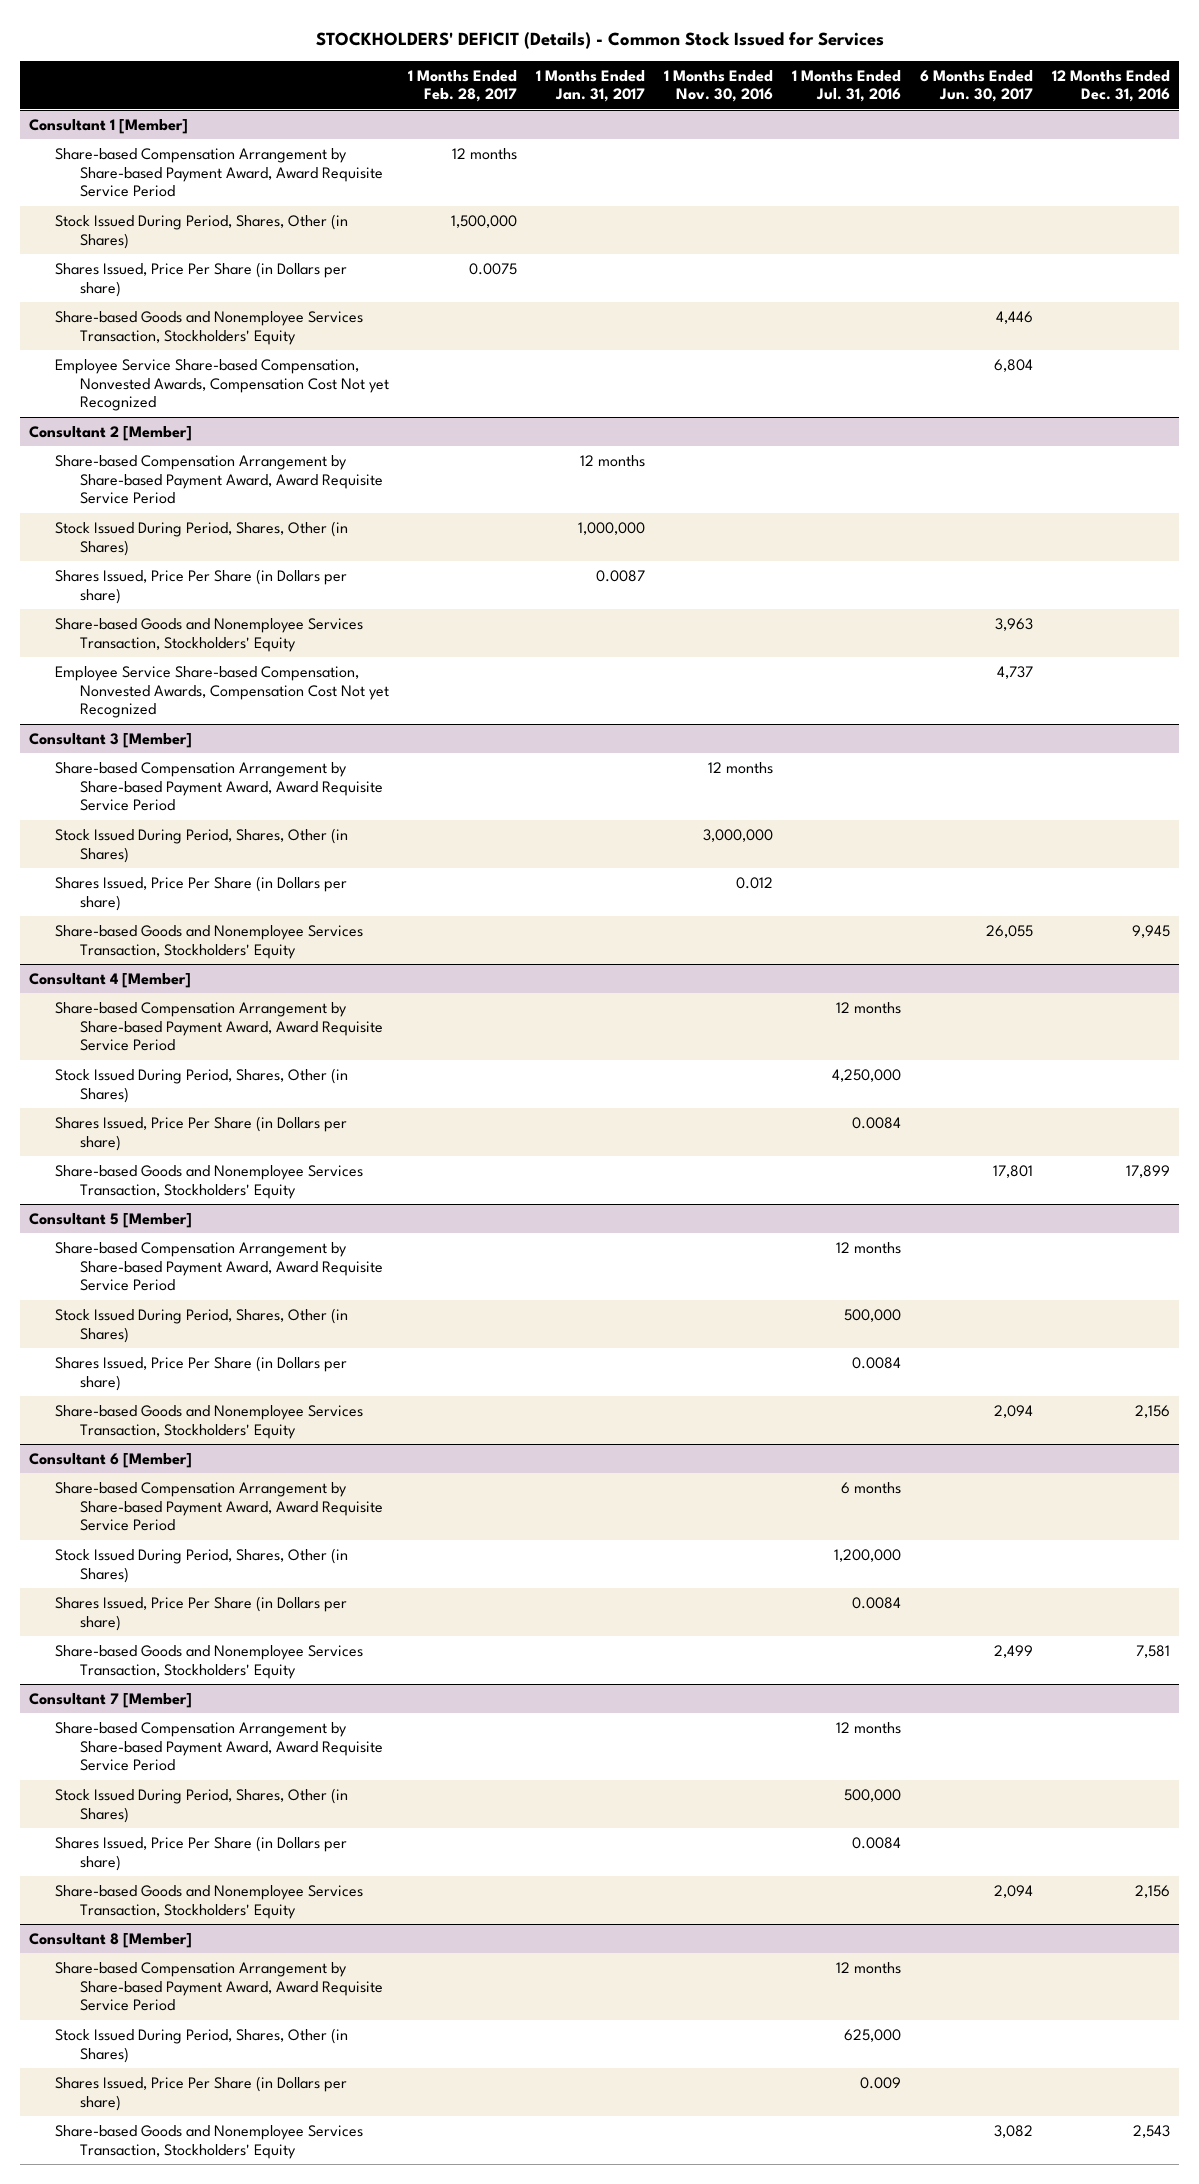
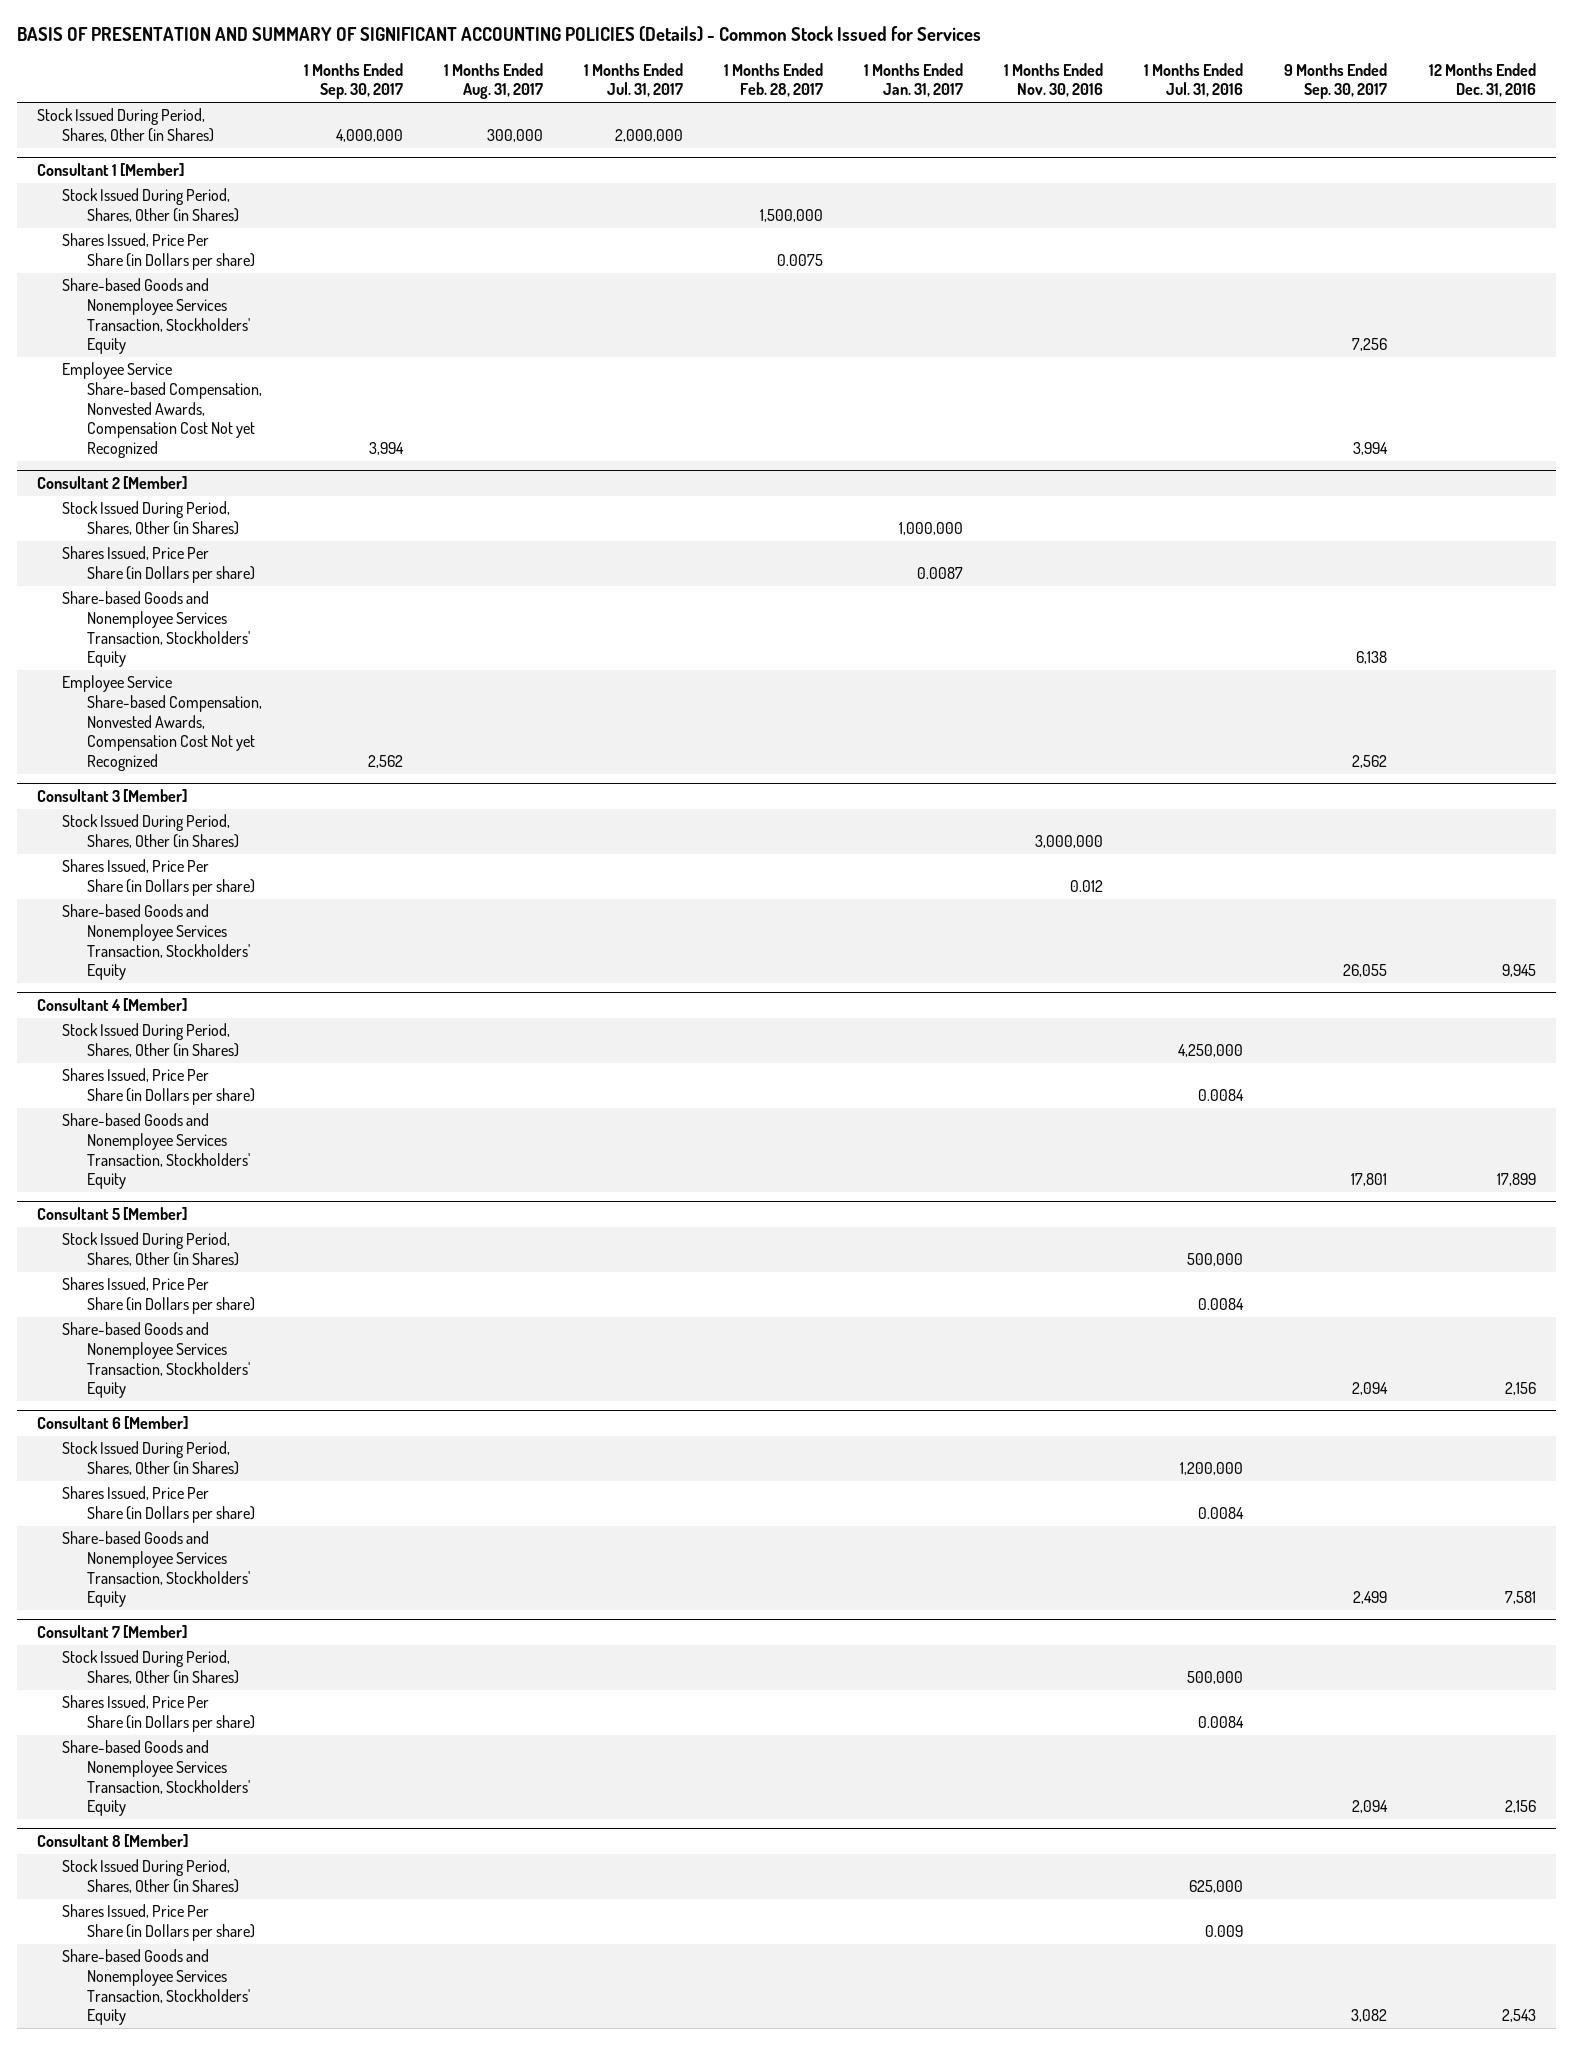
- STOCKHOLDERS' DEFICIT (Details) - Common Stock Issued for Services
+ BASIS OF PRESENTATION AND SUMMARY OF SIGNIFICANT ACCOUNTING POLICIES (Details) - Common Stock Issued for Services
- | 1 Months Ended Feb. 28, 2017 | 1 Months Ended Jan. 31, 2017 | 1 Months Ended Nov. 30, 2016 | 1 Months Ended Jul. 31, 2016 | 6 Months Ended Jun. 30, 2017 | 12 Months Ended Dec. 31, 2016
+ | 1 Months Ended Sep. 30, 2017 | 1 Months Ended Aug. 31, 2017 | 1 Months Ended Jul. 31, 2017 | 1 Months Ended Feb. 28, 2017 | 1 Months Ended Jan. 31, 2017 | 1 Months Ended Nov. 30, 2016 | 1 Months Ended Jul. 31, 2016 | 9 Months Ended Sep. 30, 2017 | 12 Months Ended Dec. 31, 2016
+ Stock Issued During Period, Shares, Other (in Shares) | 4,000,000 | 300,000 | 2,000,000 | | | | | |
@ Consultant 1 [Member]
- Share-based Compensation Arrangement by Share-based Payment Award, Award Requisite Service Period | 12 months | | | | |
@ Consultant 2 [Member]
- Share-based Compensation Arrangement by Share-based Payment Award, Award Requisite Service Period | | 12 months | | | |
@ Consultant 3 [Member]
- Share-based Compensation Arrangement by Share-based Payment Award, Award Requisite Service Period | | | 12 months | | |
@ Consultant 4 [Member]
- Share-based Compensation Arrangement by Share-based Payment Award, Award Requisite Service Period | | | | 12 months | |
@ Consultant 5 [Member]
- Share-based Compensation Arrangement by Share-based Payment Award, Award Requisite Service Period | | | | 12 months | |
@ Consultant 6 [Member]
- Share-based Compensation Arrangement by Share-based Payment Award, Award Requisite Service Period | | | | 6 months | |
@ Consultant 7 [Member]
- Share-based Compensation Arrangement by Share-based Payment Award, Award Requisite Service Period | | | | 12 months | |
@ Consultant 8 [Member]
- Share-based Compensation Arrangement by Share-based Payment Award, Award Requisite Service Period | | | | 12 months | |

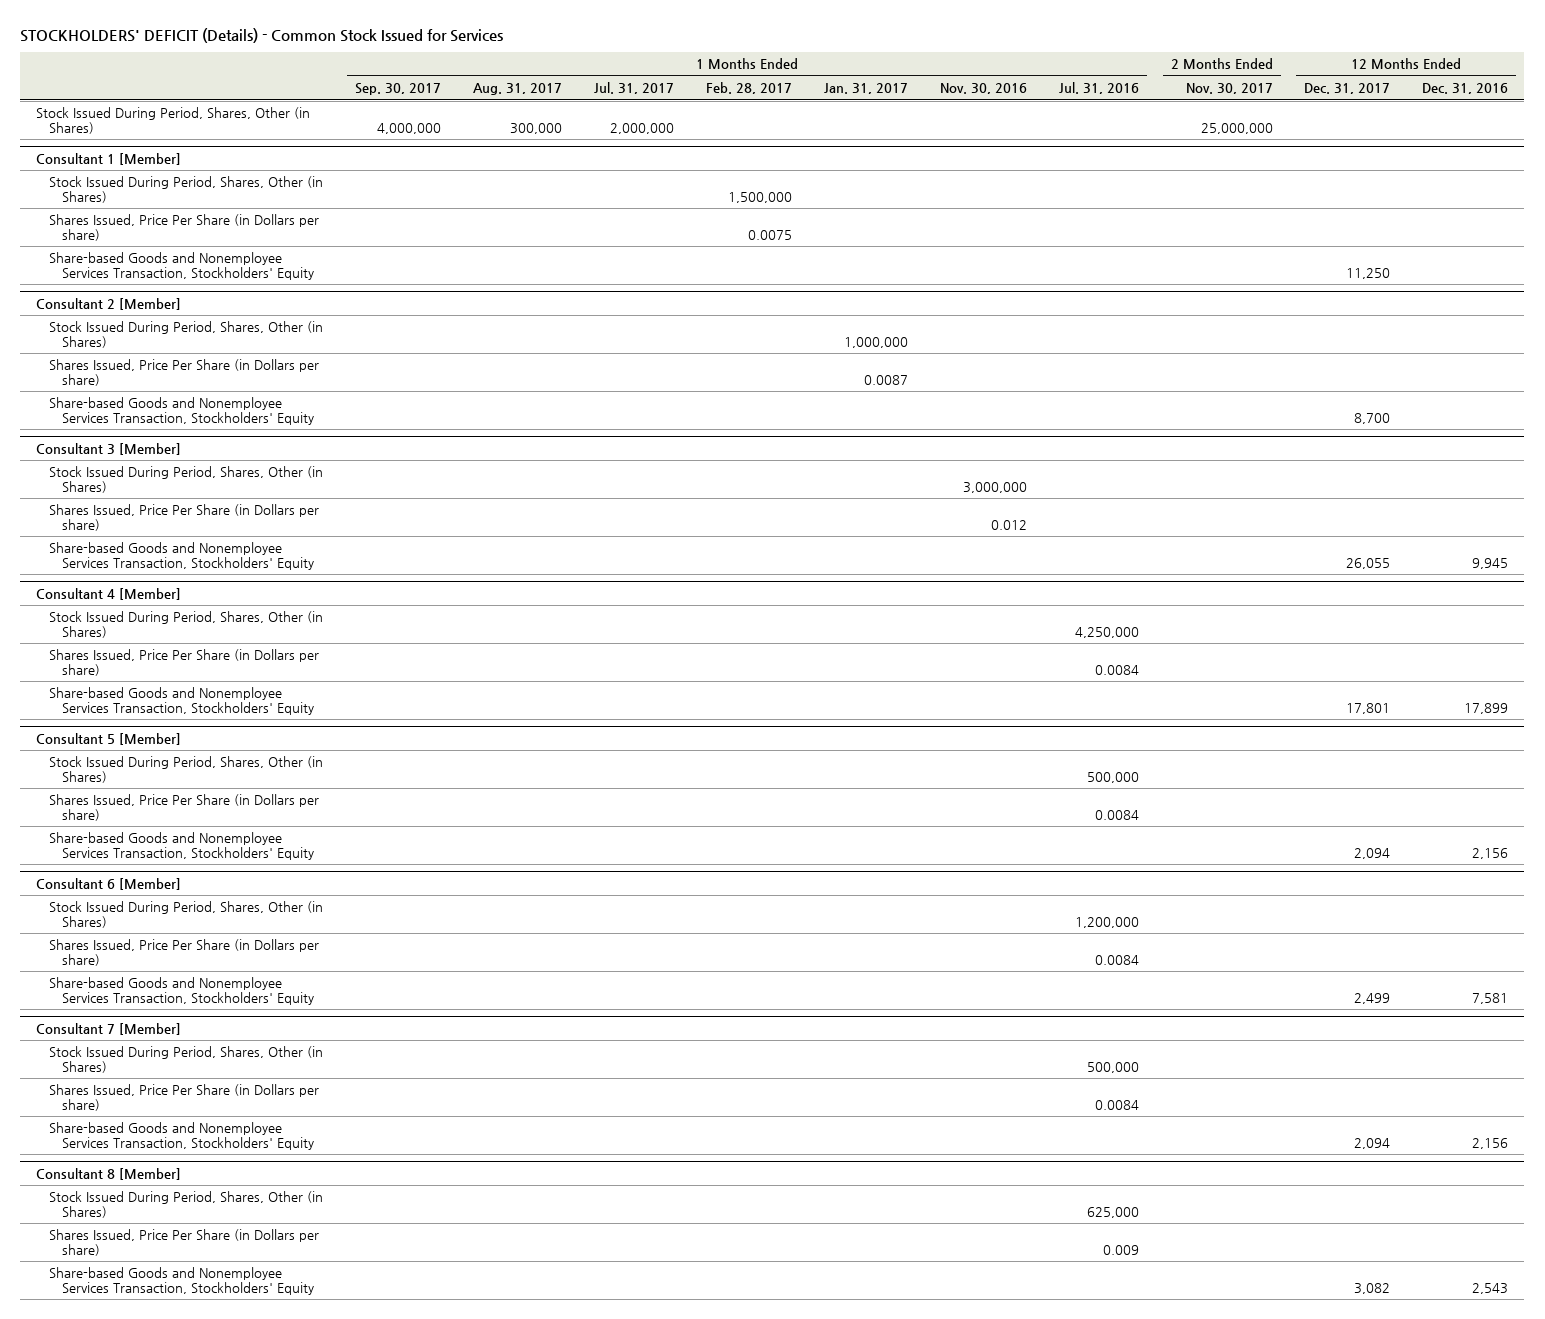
- BASIS OF PRESENTATION AND SUMMARY OF SIGNIFICANT ACCOUNTING POLICIES (Details) - Common Stock Issued for Services
+ STOCKHOLDERS' DEFICIT (Details) - Common Stock Issued for Services
- | 1 Months Ended Sep. 30, 2017 | 1 Months Ended Aug. 31, 2017 | 1 Months Ended Jul. 31, 2017 | 1 Months Ended Feb. 28, 2017 | 1 Months Ended Jan. 31, 2017 | 1 Months Ended Nov. 30, 2016 | 1 Months Ended Jul. 31, 2016 | 9 Months Ended Sep. 30, 2017 | 12 Months Ended Dec. 31, 2016
+ | 1 Months Ended Sep. 30, 2017 | 1 Months Ended Aug. 31, 2017 | 1 Months Ended Jul. 31, 2017 | 1 Months Ended Feb. 28, 2017 | 1 Months Ended Jan. 31, 2017 | 1 Months Ended Nov. 30, 2016 | 1 Months Ended Jul. 31, 2016 | 2 Months Ended Nov. 30, 2017 | 12 Months Ended Dec. 31, 2017 | 12 Months Ended Dec. 31, 2016
@ Consultant 1 [Member]
- Employee Service Share-based Compensation, Nonvested Awards, Compensation Cost Not yet Recognized | 3,994 | | | | | | | 3,994 |
@ Consultant 2 [Member]
- Employee Service Share-based Compensation, Nonvested Awards, Compensation Cost Not yet Recognized | 2,562 | | | | | | | 2,562 |

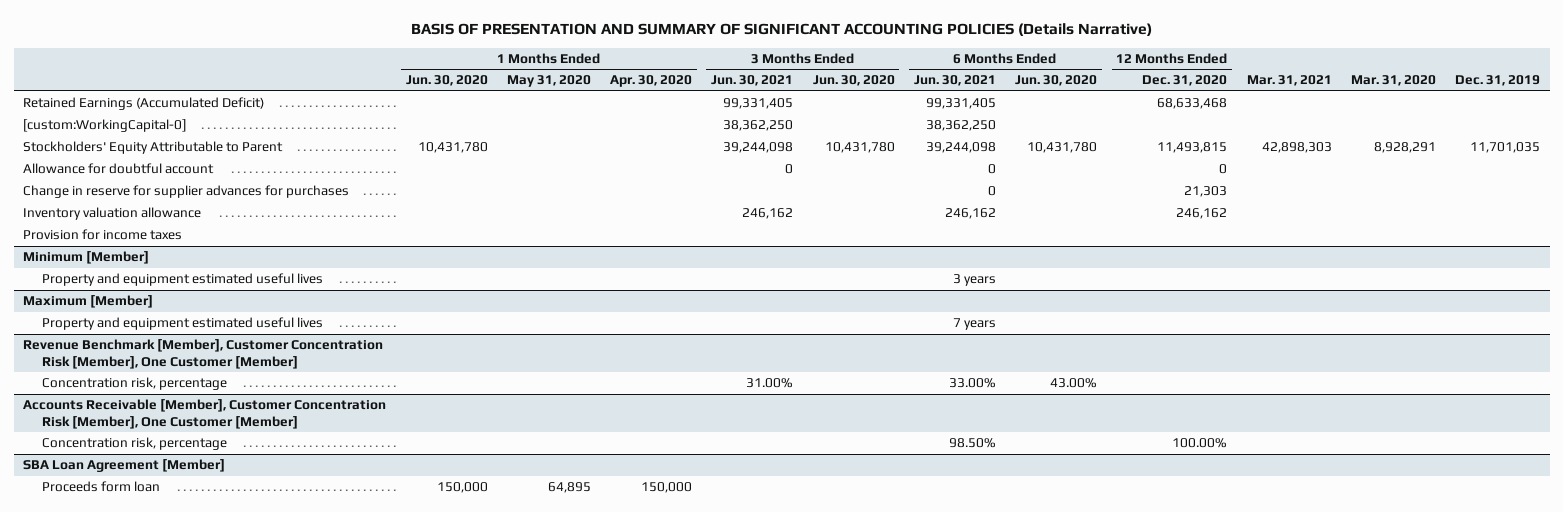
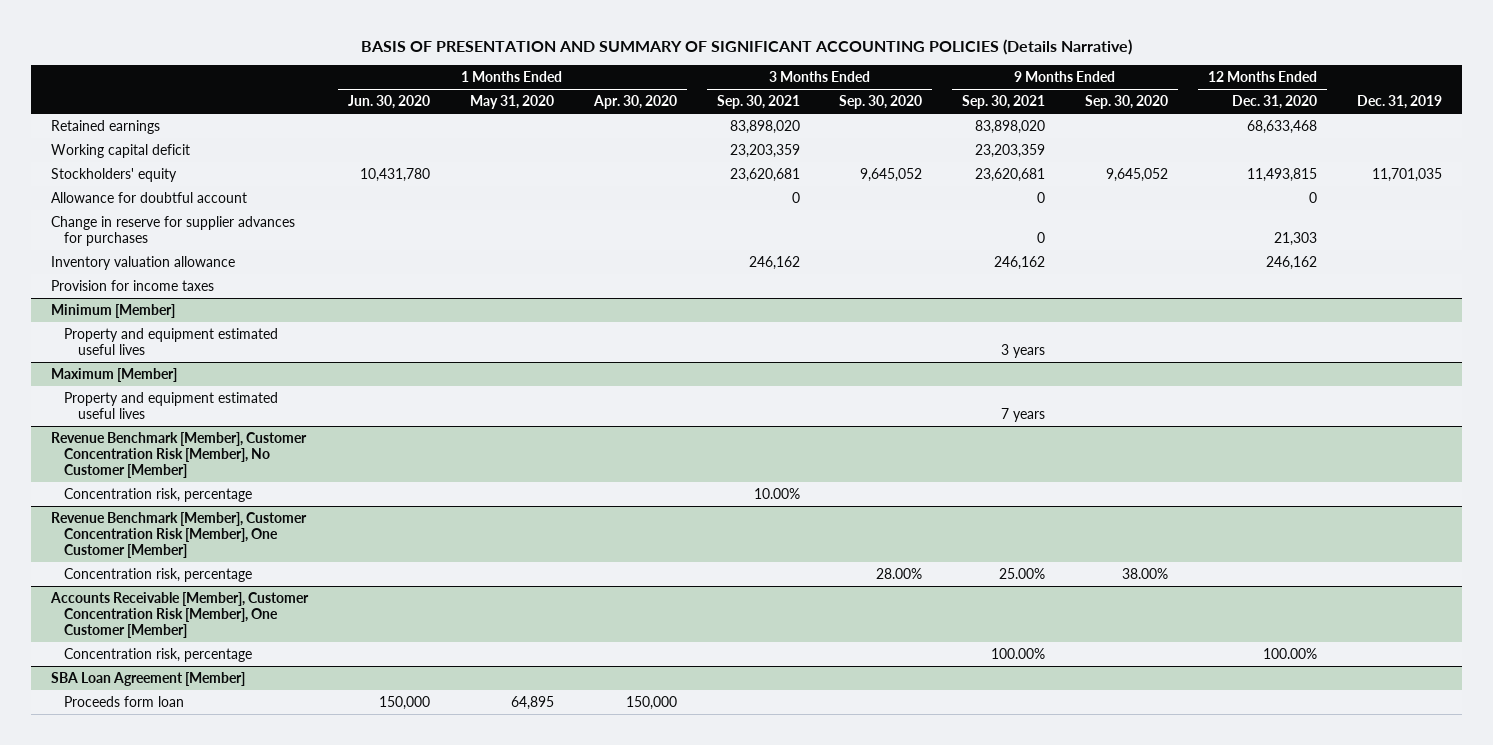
- | 1 Months Ended Jun. 30, 2020 | 1 Months Ended May 31, 2020 | 1 Months Ended Apr. 30, 2020 | 3 Months Ended Jun. 30, 2021 | 3 Months Ended Jun. 30, 2020 | 6 Months Ended Jun. 30, 2021 | 6 Months Ended Jun. 30, 2020 | 12 Months Ended Dec. 31, 2020 | Mar. 31, 2021 | Mar. 31, 2020 | Dec. 31, 2019
+ | 1 Months Ended Jun. 30, 2020 | 1 Months Ended May 31, 2020 | 1 Months Ended Apr. 30, 2020 | 3 Months Ended Sep. 30, 2021 | 3 Months Ended Sep. 30, 2020 | 9 Months Ended Sep. 30, 2021 | 9 Months Ended Sep. 30, 2020 | 12 Months Ended Dec. 31, 2020 | Dec. 31, 2019
- Retained Earnings (Accumulated Deficit) | | | | 99,331,405 | | 99,331,405 | | 68,633,468 | | |
- [custom:WorkingCapital-0] | | | | 38,362,250 | | 38,362,250 | | | | |
- Stockholders' Equity Attributable to Parent | 10,431,780 | | | 39,244,098 | 10,431,780 | 39,244,098 | 10,431,780 | 11,493,815 | 42,898,303 | 8,928,291 | 11,701,035
+ Retained earnings | | | | 83,898,020 | | 83,898,020 | | 68,633,468 |
+ Working capital deficit | | | | 23,203,359 | | 23,203,359 | | |
+ Stockholders' equity | 10,431,780 | | | 23,620,681 | 9,645,052 | 23,620,681 | 9,645,052 | 11,493,815 | 11,701,035
+ Revenue Benchmark [Member], Customer Concentration Risk [Member], No Customer [Member]
+ Concentration risk, percentage | | | | 10.00% | | | | |

